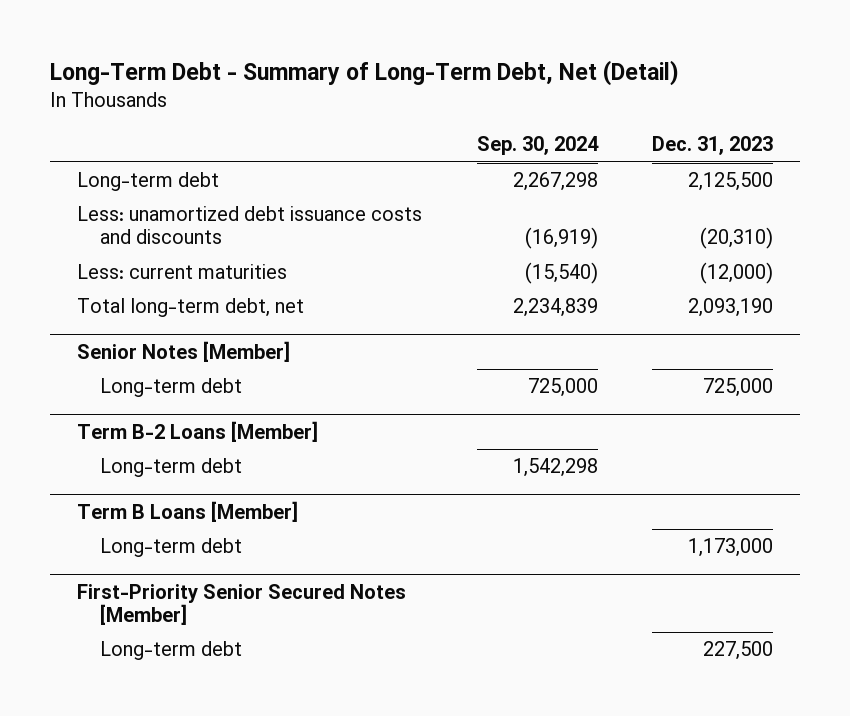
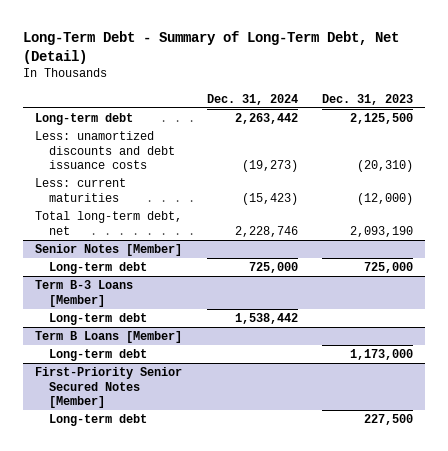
- | Sep. 30, 2024 | Dec. 31, 2023
+ | Dec. 31, 2024 | Dec. 31, 2023
- Less: unamortized debt issuance costs and discounts | (16,919) | (20,310)
+ Less: unamortized discounts and debt issuance costs | (19,273) | (20,310)
- Term B-2 Loans [Member]
+ Term B-3 Loans [Member]

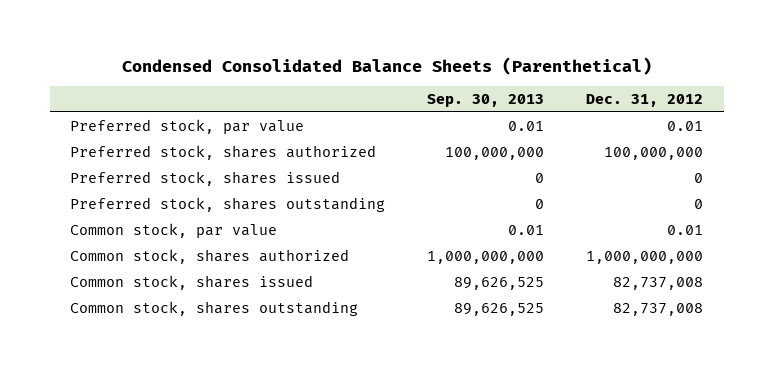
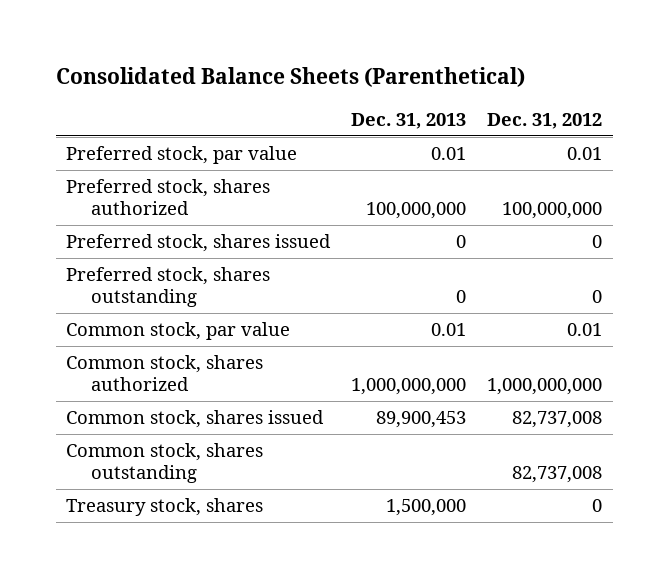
- Condensed Consolidated Balance Sheets (Parenthetical)
+ Consolidated Balance Sheets (Parenthetical)
- | Sep. 30, 2013 | Dec. 31, 2012
+ | Dec. 31, 2013 | Dec. 31, 2012
+ Treasury stock, shares | 1,500,000 | 0

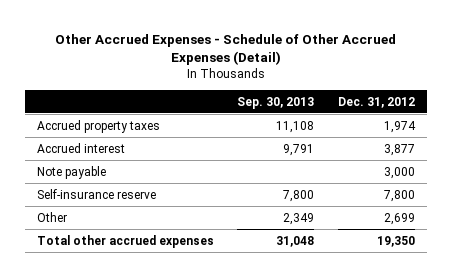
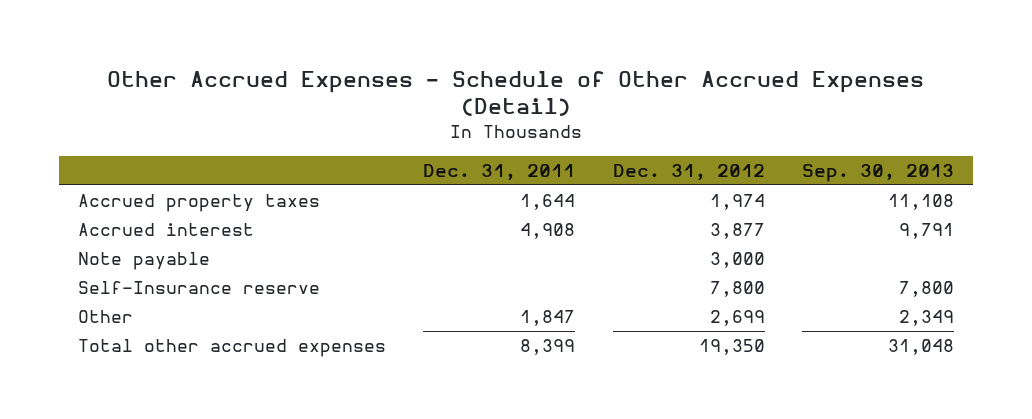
- | Sep. 30, 2013 | Dec. 31, 2012
+ | Dec. 31, 2011 | Dec. 31, 2012 | Sep. 30, 2013
- Self-insurance reserve | 7,800 | 7,800
+ Self-Insurance reserve | | 7,800 | 7,800

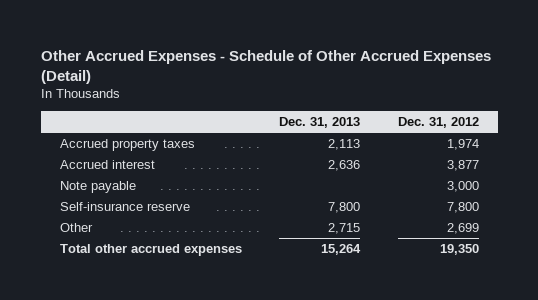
- | Dec. 31, 2011 | Dec. 31, 2012 | Sep. 30, 2013
+ | Dec. 31, 2013 | Dec. 31, 2012
- Self-Insurance reserve | | 7,800 | 7,800
+ Self-insurance reserve | 7,800 | 7,800

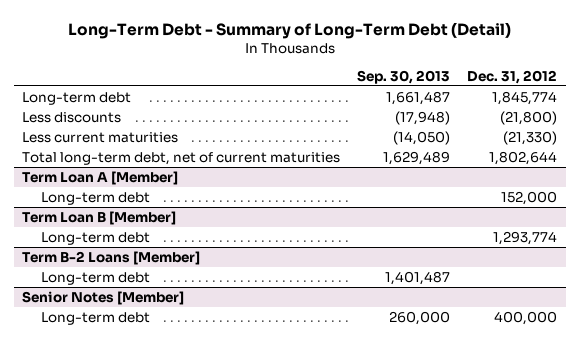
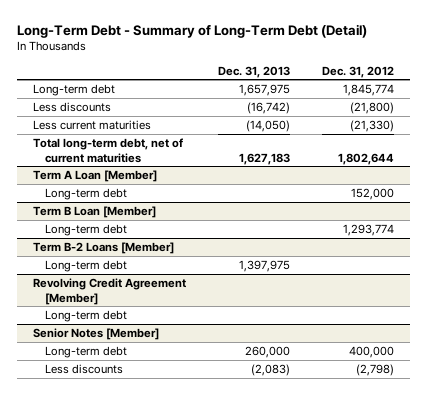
- | Sep. 30, 2013 | Dec. 31, 2012
+ | Dec. 31, 2013 | Dec. 31, 2012
- Term Loan A [Member]
+ Term A Loan [Member]
- Term Loan B [Member]
+ Term B Loan [Member]
+ Revolving Credit Agreement [Member]
+ Long-term debt
@ Senior Notes [Member]
+ Less discounts | (2,083) | (2,798)

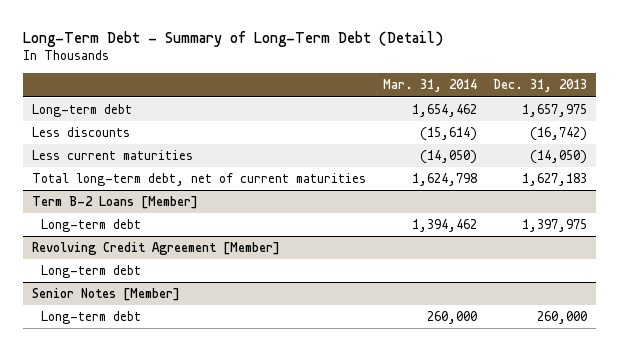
- | Dec. 31, 2013 | Dec. 31, 2012
+ | Mar. 31, 2014 | Dec. 31, 2013
- Term A Loan [Member]
- Long-term debt | | 152,000
- Term B Loan [Member]
- Long-term debt | | 1,293,774
@ Senior Notes [Member]
- Less discounts | (2,083) | (2,798)

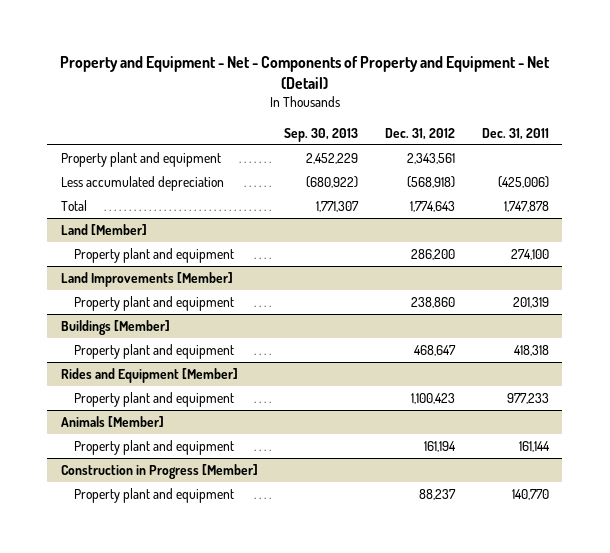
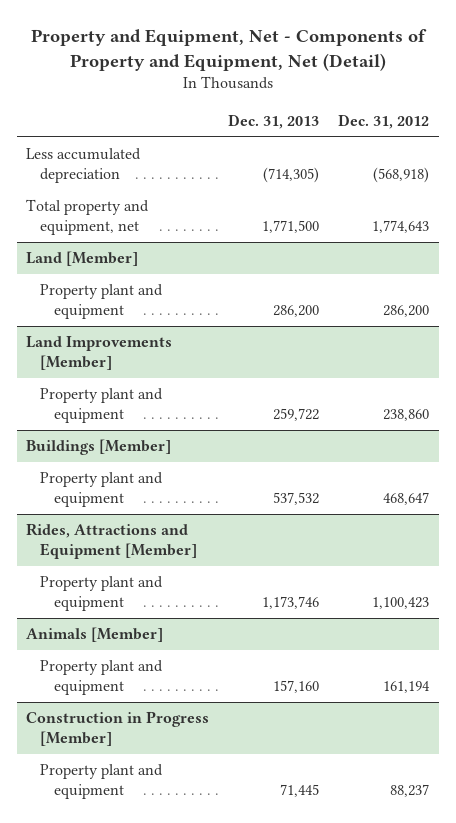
- Property and Equipment - Net - Components of Property and Equipment - Net (Detail)
+ Property and Equipment, Net - Components of Property and Equipment, Net (Detail)
- | Sep. 30, 2013 | Dec. 31, 2012 | Dec. 31, 2011
+ | Dec. 31, 2013 | Dec. 31, 2012
- Property plant and equipment | 2,452,229 | 2,343,561 |
- Total | 1,771,307 | 1,774,643 | 1,747,878
+ Total property and equipment, net | 1,771,500 | 1,774,643
- Rides and Equipment [Member]
+ Rides, Attractions and Equipment [Member]

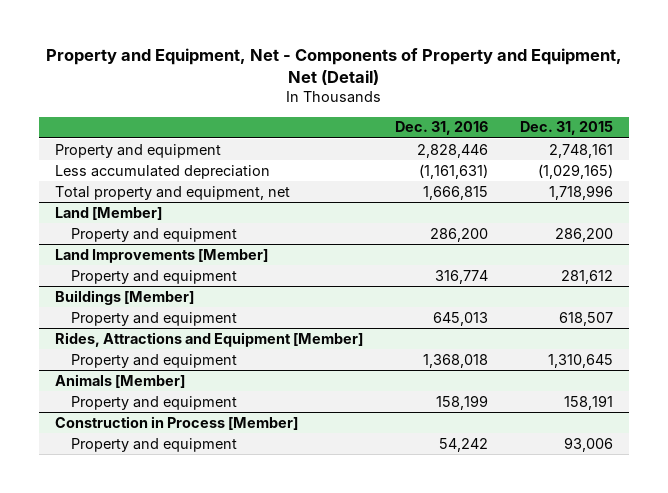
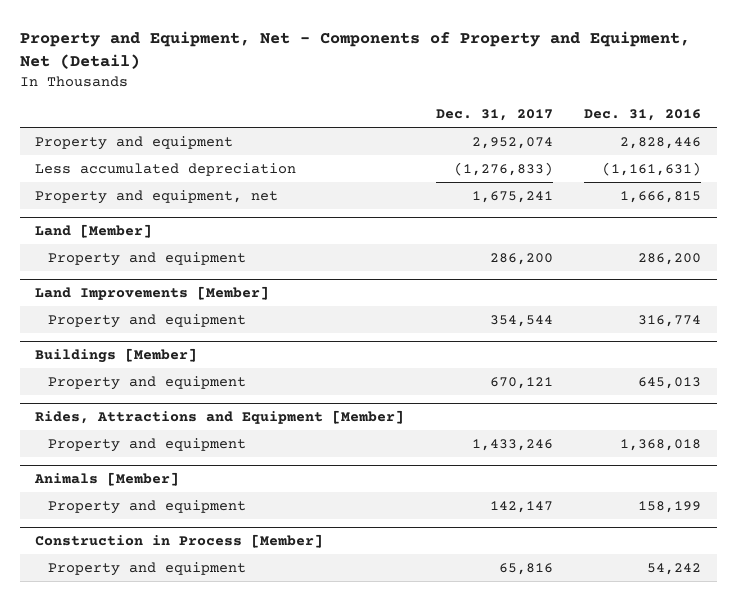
- | Dec. 31, 2016 | Dec. 31, 2015
+ | Dec. 31, 2017 | Dec. 31, 2016
- Total property and equipment, net | 1,666,815 | 1,718,996
+ Property and equipment, net | 1,675,241 | 1,666,815

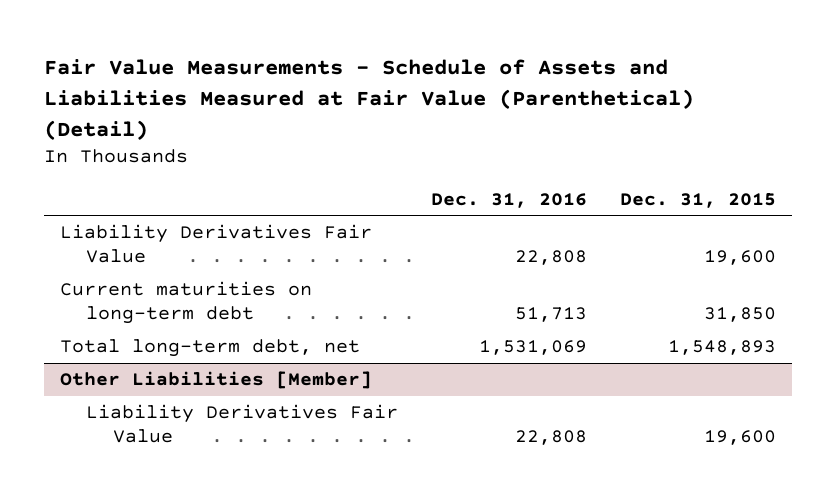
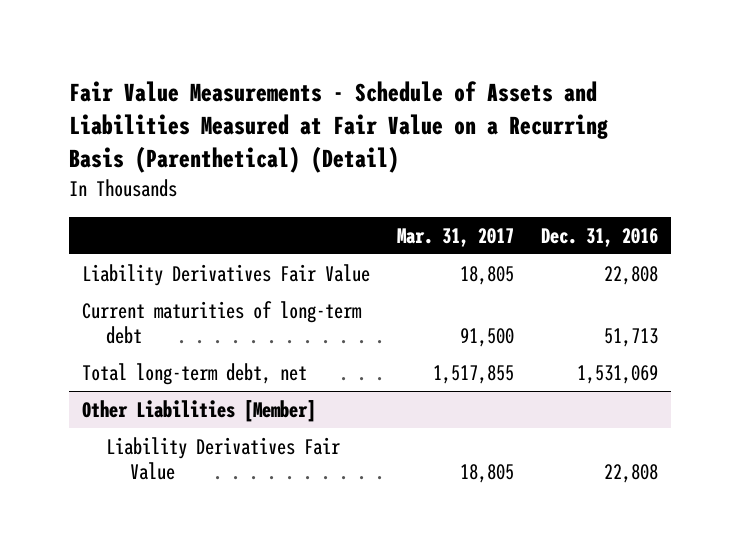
- Fair Value Measurements - Schedule of Assets and Liabilities Measured at Fair Value (Parenthetical) (Detail)
+ Fair Value Measurements - Schedule of Assets and Liabilities Measured at Fair Value on a Recurring Basis (Parenthetical) (Detail)
- | Dec. 31, 2016 | Dec. 31, 2015
+ | Mar. 31, 2017 | Dec. 31, 2016
- Current maturities on long-term debt | 51,713 | 31,850
+ Current maturities of long-term debt | 91,500 | 51,713

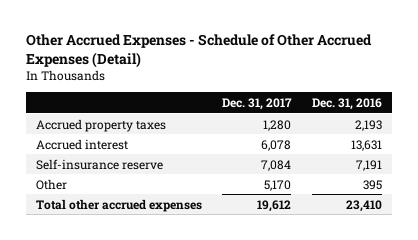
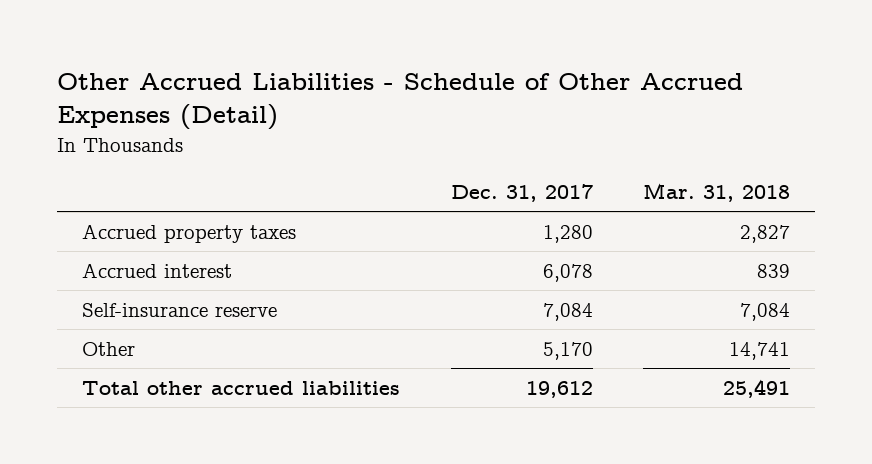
- Other Accrued Expenses - Schedule of Other Accrued Expenses (Detail)
+ Other Accrued Liabilities - Schedule of Other Accrued Expenses (Detail)
- | Dec. 31, 2017 | Dec. 31, 2016
+ | Dec. 31, 2017 | Mar. 31, 2018
- Total other accrued expenses | 19,612 | 23,410
+ Total other accrued liabilities | 19,612 | 25,491

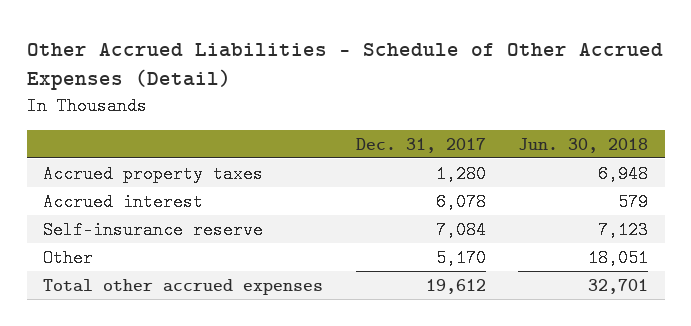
- | Dec. 31, 2017 | Mar. 31, 2018
+ | Dec. 31, 2017 | Jun. 30, 2018
- Total other accrued liabilities | 19,612 | 25,491
+ Total other accrued expenses | 19,612 | 32,701

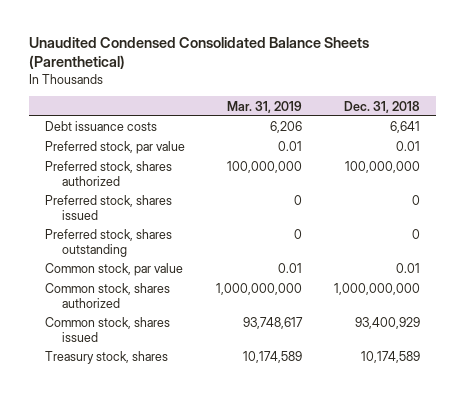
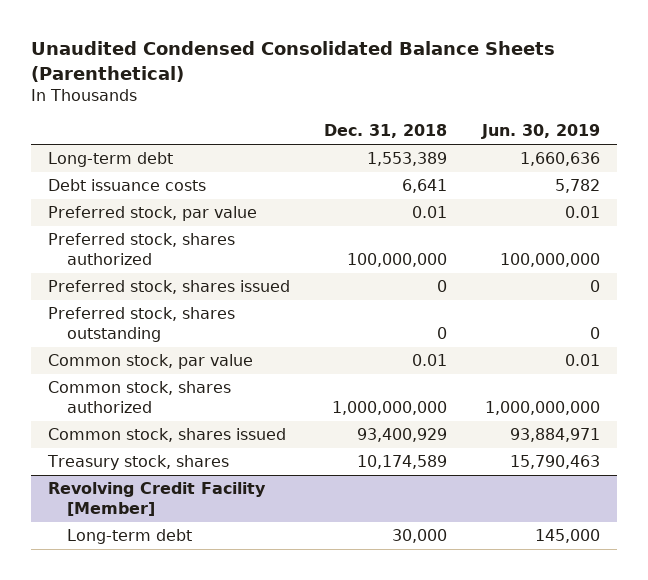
- | Mar. 31, 2019 | Dec. 31, 2018
+ | Dec. 31, 2018 | Jun. 30, 2019
+ Long-term debt | 1,553,389 | 1,660,636
+ Revolving Credit Facility [Member]
+ Long-term debt | 30,000 | 145,000

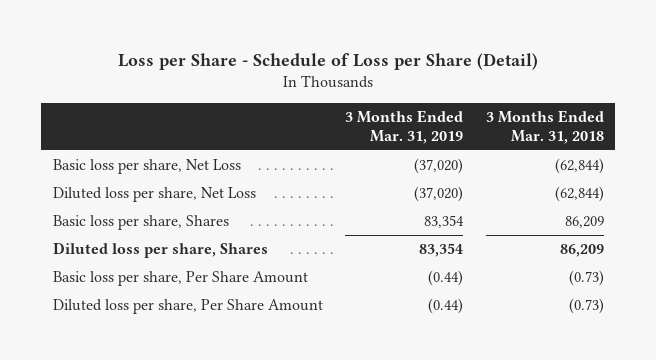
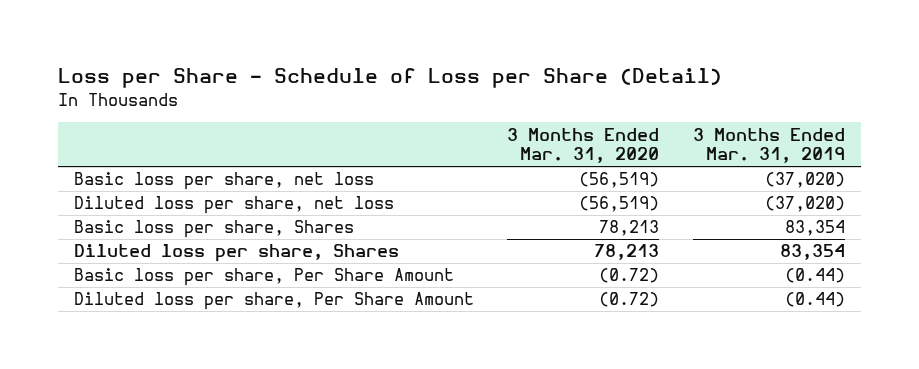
- | 3 Months Ended Mar. 31, 2019 | 3 Months Ended Mar. 31, 2018
+ | 3 Months Ended Mar. 31, 2020 | 3 Months Ended Mar. 31, 2019
- Basic loss per share, Net Loss | (37,020) | (62,844)
- Diluted loss per share, Net Loss | (37,020) | (62,844)
+ Basic loss per share, net loss | (56,519) | (37,020)
+ Diluted loss per share, net loss | (56,519) | (37,020)

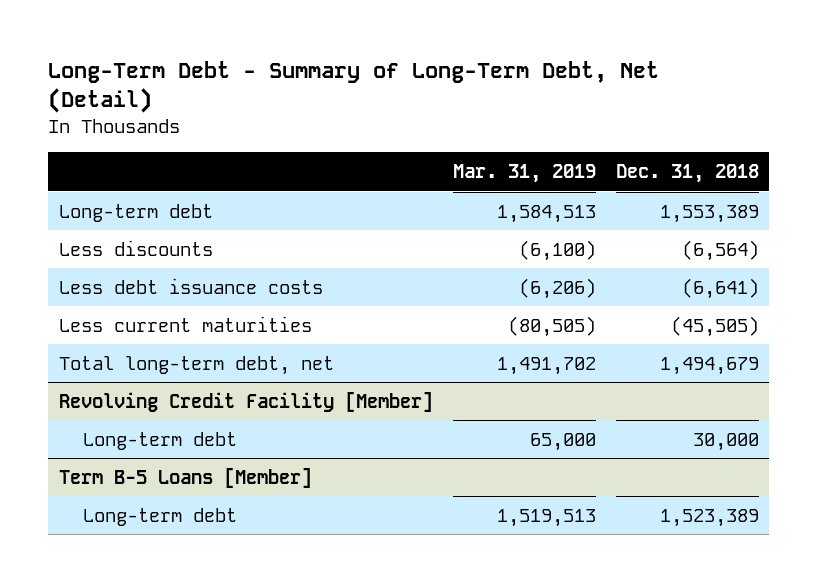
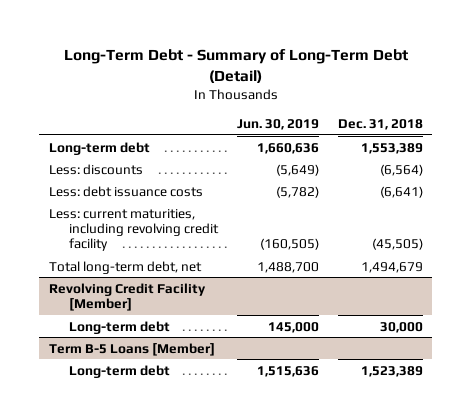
- Long-Term Debt - Summary of Long-Term Debt, Net (Detail)
+ Long-Term Debt - Summary of Long-Term Debt (Detail)
- | Mar. 31, 2019 | Dec. 31, 2018
+ | Jun. 30, 2019 | Dec. 31, 2018
- Less discounts | (6,100) | (6,564)
- Less debt issuance costs | (6,206) | (6,641)
- Less current maturities | (80,505) | (45,505)
+ Less: discounts | (5,649) | (6,564)
+ Less: debt issuance costs | (5,782) | (6,641)
+ Less: current maturities, including revolving credit facility | (160,505) | (45,505)

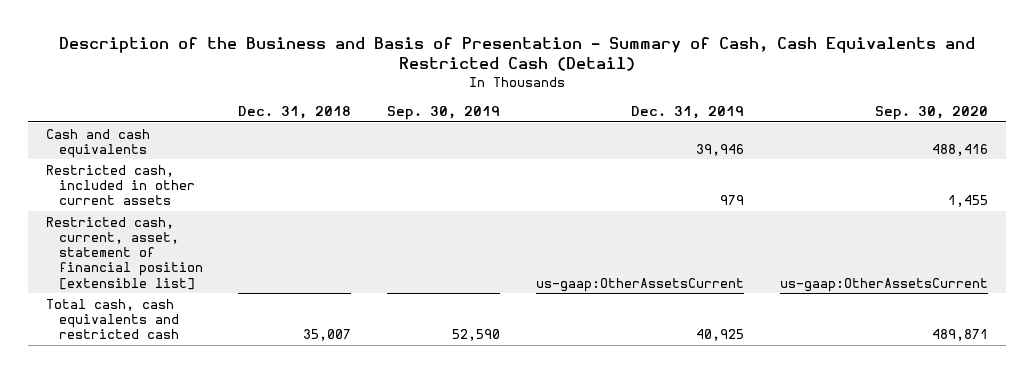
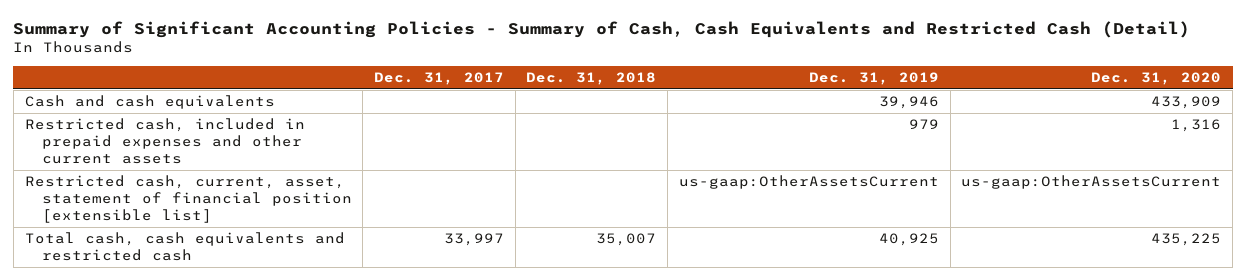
- Description of the Business and Basis of Presentation - Summary of Cash, Cash Equivalents and Restricted Cash (Detail)
+ Summary of Significant Accounting Policies - Summary of Cash, Cash Equivalents and Restricted Cash (Detail)
- | Dec. 31, 2018 | Sep. 30, 2019 | Dec. 31, 2019 | Sep. 30, 2020
+ | Dec. 31, 2017 | Dec. 31, 2018 | Dec. 31, 2019 | Dec. 31, 2020
- Restricted cash, included in other current assets | | | 979 | 1,455
+ Restricted cash, included in prepaid expenses and other current assets | | | 979 | 1,316

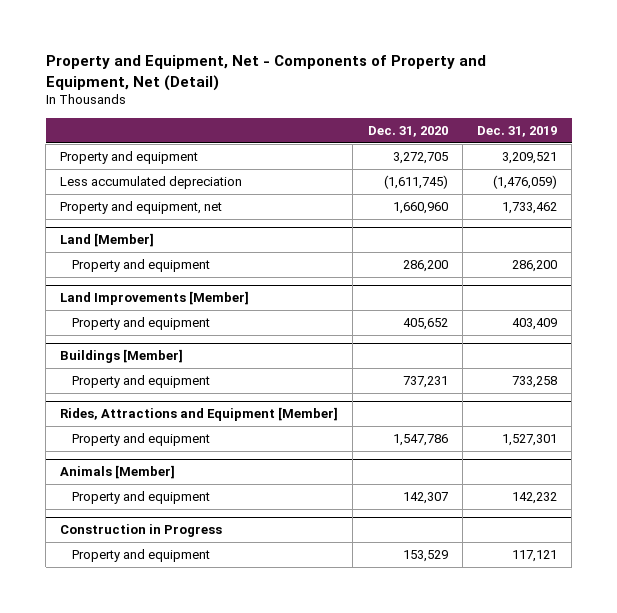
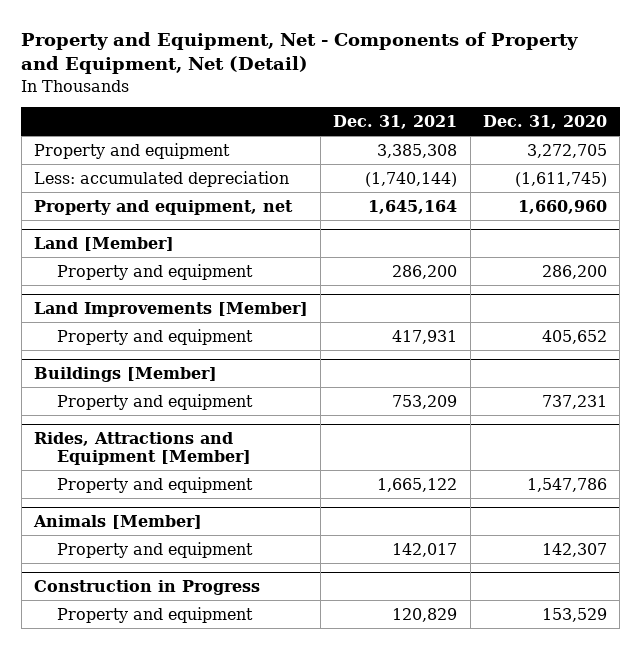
- | Dec. 31, 2020 | Dec. 31, 2019
+ | Dec. 31, 2021 | Dec. 31, 2020
- Less accumulated depreciation | (1,611,745) | (1,476,059)
+ Less: accumulated depreciation | (1,740,144) | (1,611,745)

